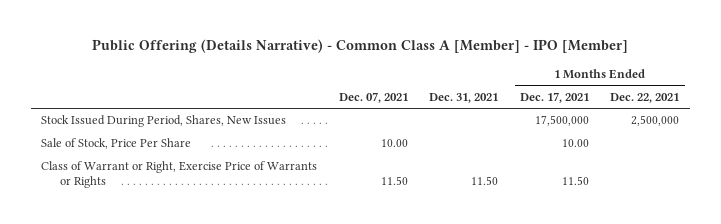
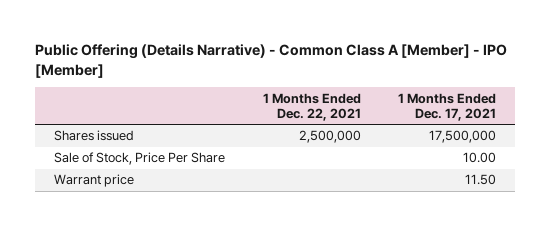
- | Dec. 07, 2021 | Dec. 31, 2021 | 1 Months Ended Dec. 17, 2021 | 1 Months Ended Dec. 22, 2021
+ | 1 Months Ended Dec. 22, 2021 | 1 Months Ended Dec. 17, 2021
- Stock Issued During Period, Shares, New Issues | | | 17,500,000 | 2,500,000
+ Shares issued | 2,500,000 | 17,500,000
- Class of Warrant or Right, Exercise Price of Warrants or Rights | 11.50 | 11.50 | 11.50 |
+ Warrant price | | 11.50

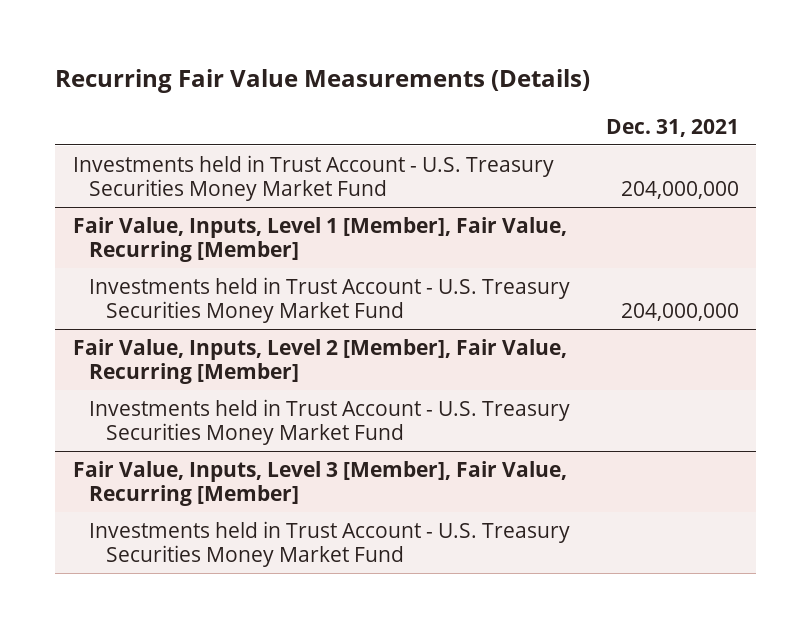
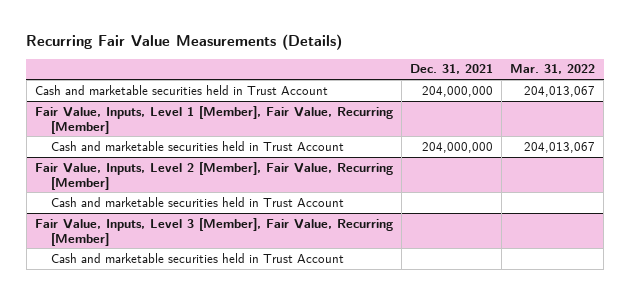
- | Dec. 31, 2021
+ | Dec. 31, 2021 | Mar. 31, 2022
- Investments held in Trust Account - U.S. Treasury Securities Money Market Fund | 204,000,000
+ Cash and marketable securities held in Trust Account | 204,000,000 | 204,013,067
@ Fair Value, Inputs, Level 1 [Member], Fair Value, Recurring [Member]
- Investments held in Trust Account - U.S. Treasury Securities Money Market Fund | 204,000,000
+ Cash and marketable securities held in Trust Account | 204,000,000 | 204,013,067
@ Fair Value, Inputs, Level 2 [Member], Fair Value, Recurring [Member]
- Investments held in Trust Account - U.S. Treasury Securities Money Market Fund
+ Cash and marketable securities held in Trust Account
@ Fair Value, Inputs, Level 3 [Member], Fair Value, Recurring [Member]
- Investments held in Trust Account - U.S. Treasury Securities Money Market Fund
+ Cash and marketable securities held in Trust Account

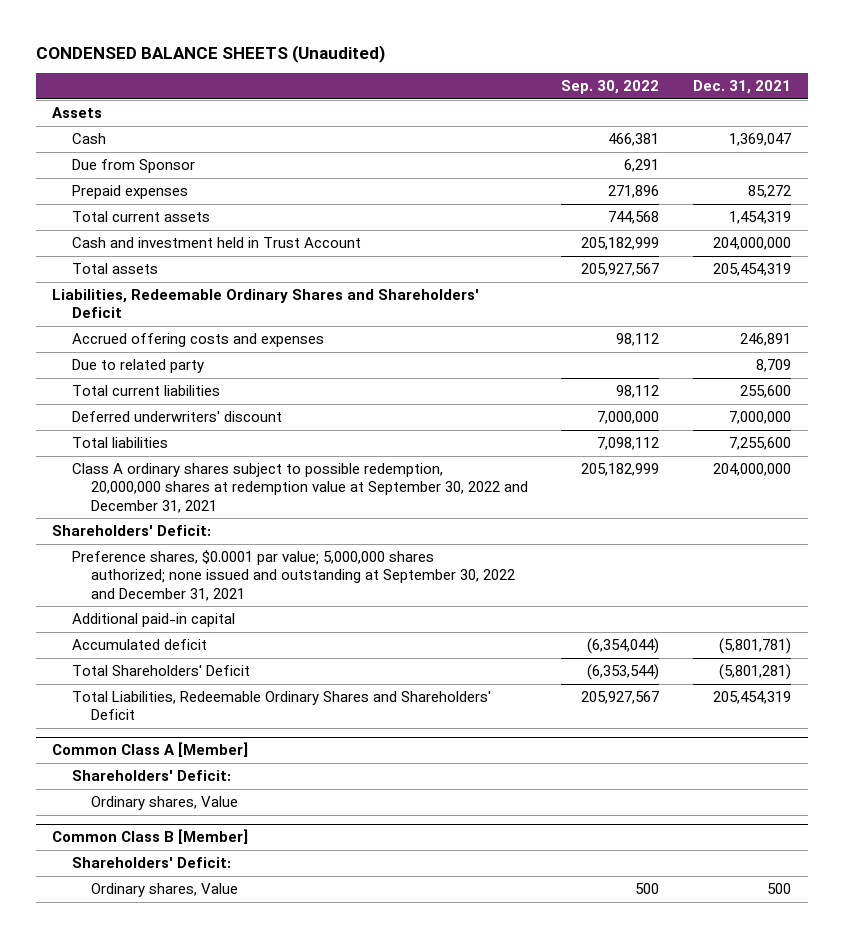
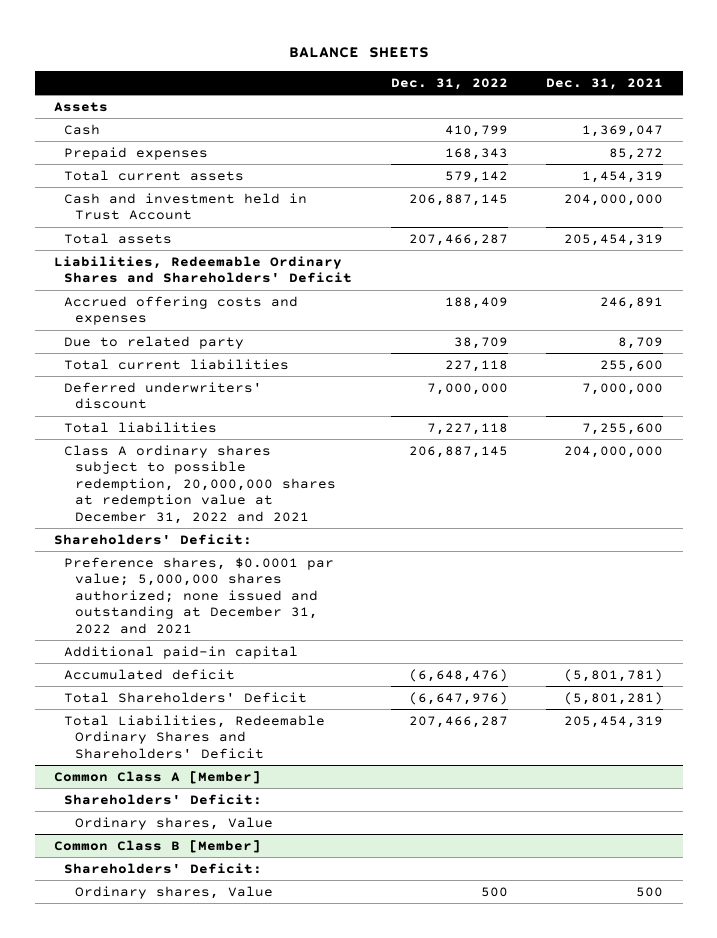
- CONDENSED BALANCE SHEETS (Unaudited)
+ BALANCE SHEETS
- | Sep. 30, 2022 | Dec. 31, 2021
+ | Dec. 31, 2022 | Dec. 31, 2021
- Due from Sponsor | 6,291 |
- Class A ordinary shares subject to possible redemption, 20,000,000 shares at redemption value at September 30, 2022 and December 31, 2021 | 205,182,999 | 204,000,000
+ Class A ordinary shares subject to possible redemption, 20,000,000 shares at redemption value at December 31, 2022 and 2021 | 206,887,145 | 204,000,000
- Preference shares, $0.0001 par value; 5,000,000 shares authorized; none issued and outstanding at September 30, 2022 and December 31, 2021
+ Preference shares, $0.0001 par value; 5,000,000 shares authorized; none issued and outstanding at December 31, 2022 and 2021

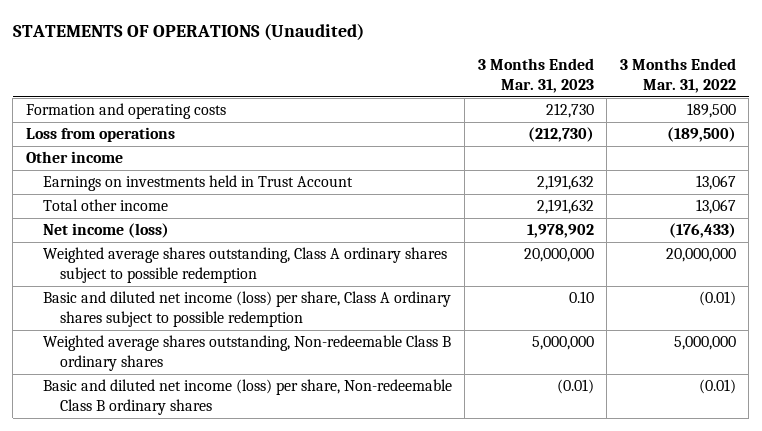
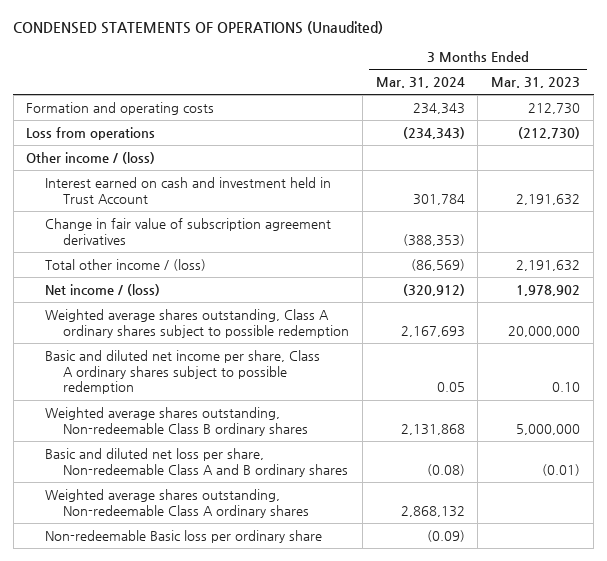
- STATEMENTS OF OPERATIONS (Unaudited)
+ CONDENSED STATEMENTS OF OPERATIONS (Unaudited)
- | 3 Months Ended Mar. 31, 2023 | 3 Months Ended Mar. 31, 2022
+ | 3 Months Ended Mar. 31, 2024 | 3 Months Ended Mar. 31, 2023
- Other income
- Earnings on investments held in Trust Account | 2,191,632 | 13,067
- Total other income | 2,191,632 | 13,067
- Net income (loss) | 1,978,902 | (176,433)
+ Other income / (loss)
+ Interest earned on cash and investment held in Trust Account | 301,784 | 2,191,632
+ Change in fair value of subscription agreement derivatives | (388,353) |
+ Total other income / (loss) | (86,569) | 2,191,632
+ Net income / (loss) | (320,912) | 1,978,902
- Basic and diluted net income (loss) per share, Class A ordinary shares subject to possible redemption | 0.10 | (0.01)
+ Basic and diluted net income per share, Class A ordinary shares subject to possible redemption | 0.05 | 0.10
- Basic and diluted net income (loss) per share, Non-redeemable Class B ordinary shares | (0.01) | (0.01)
+ Basic and diluted net loss per share, Non-redeemable Class A and B ordinary shares | (0.08) | (0.01)
+ Weighted average shares outstanding, Non-redeemable Class A ordinary shares | 2,868,132 |
+ Non-redeemable Basic loss per ordinary share | (0.09) |

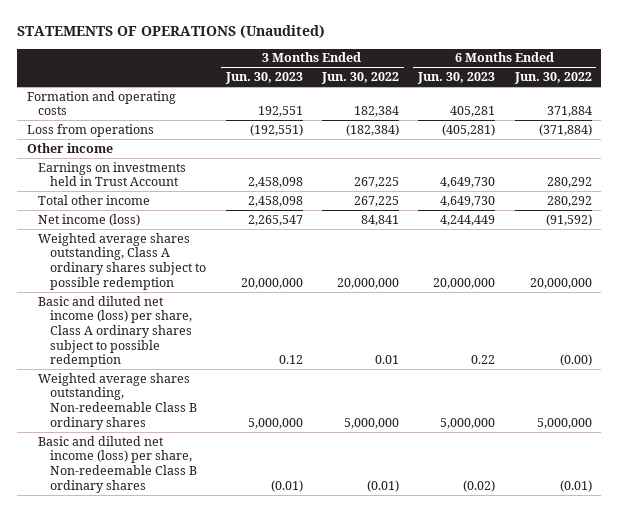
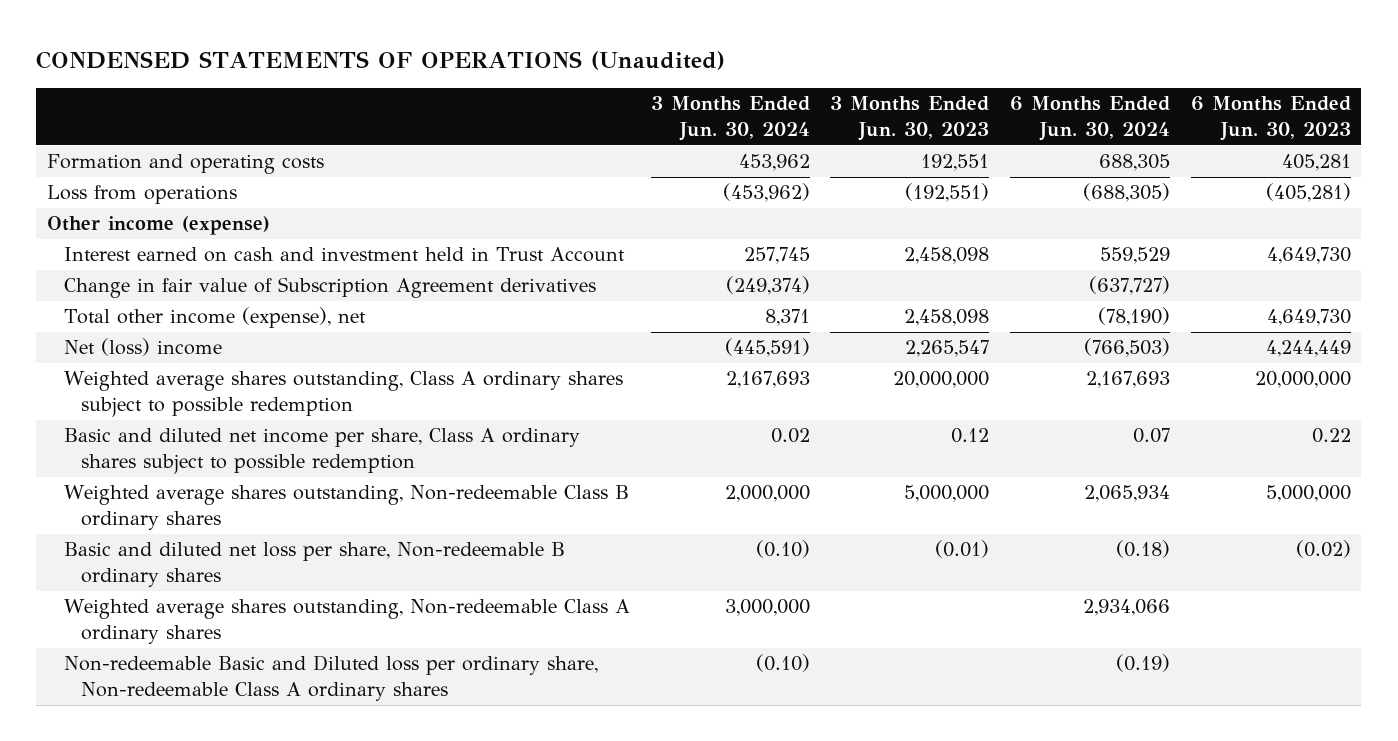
- STATEMENTS OF OPERATIONS (Unaudited)
+ CONDENSED STATEMENTS OF OPERATIONS (Unaudited)
- | 3 Months Ended Jun. 30, 2023 | 3 Months Ended Jun. 30, 2022 | 6 Months Ended Jun. 30, 2023 | 6 Months Ended Jun. 30, 2022
+ | 3 Months Ended Jun. 30, 2024 | 3 Months Ended Jun. 30, 2023 | 6 Months Ended Jun. 30, 2024 | 6 Months Ended Jun. 30, 2023
- Other income
- Earnings on investments held in Trust Account | 2,458,098 | 267,225 | 4,649,730 | 280,292
- Total other income | 2,458,098 | 267,225 | 4,649,730 | 280,292
- Net income (loss) | 2,265,547 | 84,841 | 4,244,449 | (91,592)
+ Other income (expense)
+ Interest earned on cash and investment held in Trust Account | 257,745 | 2,458,098 | 559,529 | 4,649,730
+ Change in fair value of Subscription Agreement derivatives | (249,374) | | (637,727) |
+ Total other income (expense), net | 8,371 | 2,458,098 | (78,190) | 4,649,730
+ Net (loss) income | (445,591) | 2,265,547 | (766,503) | 4,244,449
- Basic and diluted net income (loss) per share, Class A ordinary shares subject to possible redemption | 0.12 | 0.01 | 0.22 | (0.00)
+ Basic and diluted net income per share, Class A ordinary shares subject to possible redemption | 0.02 | 0.12 | 0.07 | 0.22
- Basic and diluted net income (loss) per share, Non-redeemable Class B ordinary shares | (0.01) | (0.01) | (0.02) | (0.01)
+ Basic and diluted net loss per share, Non-redeemable B ordinary shares | (0.10) | (0.01) | (0.18) | (0.02)
+ Weighted average shares outstanding, Non-redeemable Class A ordinary shares | 3,000,000 | | 2,934,066 |
+ Non-redeemable Basic and Diluted loss per ordinary share, Non-redeemable Class A ordinary shares | (0.10) | | (0.19) |

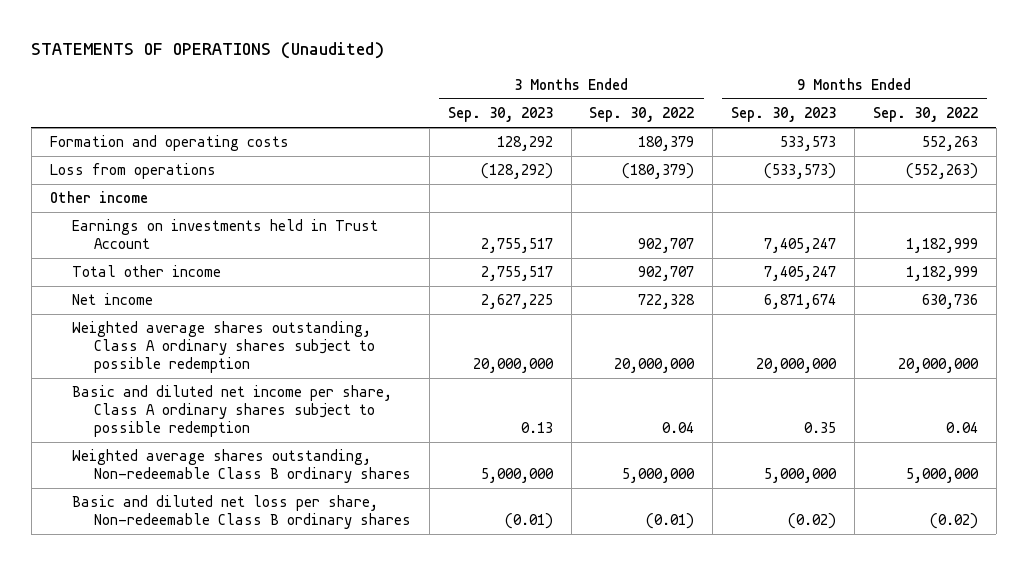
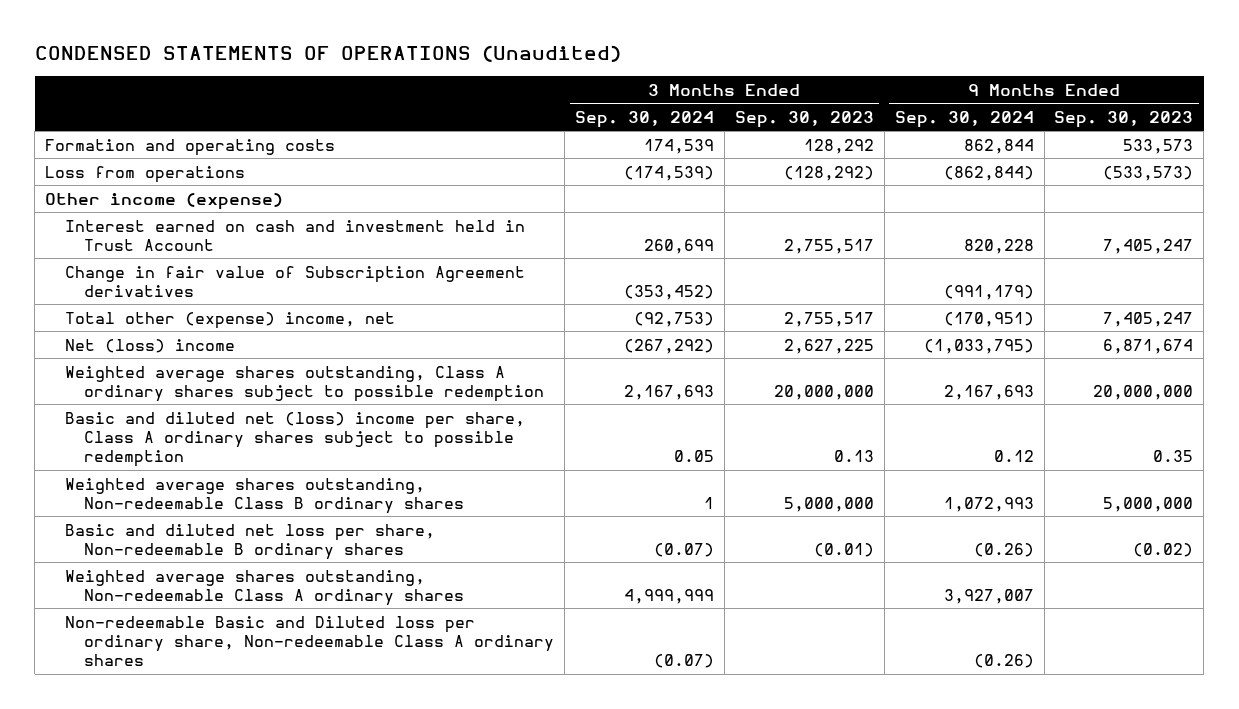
- STATEMENTS OF OPERATIONS (Unaudited)
+ CONDENSED STATEMENTS OF OPERATIONS (Unaudited)
- | 3 Months Ended Sep. 30, 2023 | 3 Months Ended Sep. 30, 2022 | 9 Months Ended Sep. 30, 2023 | 9 Months Ended Sep. 30, 2022
+ | 3 Months Ended Sep. 30, 2024 | 3 Months Ended Sep. 30, 2023 | 9 Months Ended Sep. 30, 2024 | 9 Months Ended Sep. 30, 2023
- Other income
- Earnings on investments held in Trust Account | 2,755,517 | 902,707 | 7,405,247 | 1,182,999
- Total other income | 2,755,517 | 902,707 | 7,405,247 | 1,182,999
- Net income | 2,627,225 | 722,328 | 6,871,674 | 630,736
+ Other income (expense)
+ Interest earned on cash and investment held in Trust Account | 260,699 | 2,755,517 | 820,228 | 7,405,247
+ Change in fair value of Subscription Agreement derivatives | (353,452) | | (991,179) |
+ Total other (expense) income, net | (92,753) | 2,755,517 | (170,951) | 7,405,247
+ Net (loss) income | (267,292) | 2,627,225 | (1,033,795) | 6,871,674
- Basic and diluted net income per share, Class A ordinary shares subject to possible redemption | 0.13 | 0.04 | 0.35 | 0.04
+ Basic and diluted net (loss) income per share, Class A ordinary shares subject to possible redemption | 0.05 | 0.13 | 0.12 | 0.35
- Basic and diluted net loss per share, Non-redeemable Class B ordinary shares | (0.01) | (0.01) | (0.02) | (0.02)
+ Basic and diluted net loss per share, Non-redeemable B ordinary shares | (0.07) | (0.01) | (0.26) | (0.02)
+ Weighted average shares outstanding, Non-redeemable Class A ordinary shares | 4,999,999 | | 3,927,007 |
+ Non-redeemable Basic and Diluted loss per ordinary share, Non-redeemable Class A ordinary shares | (0.07) | | (0.26) |

